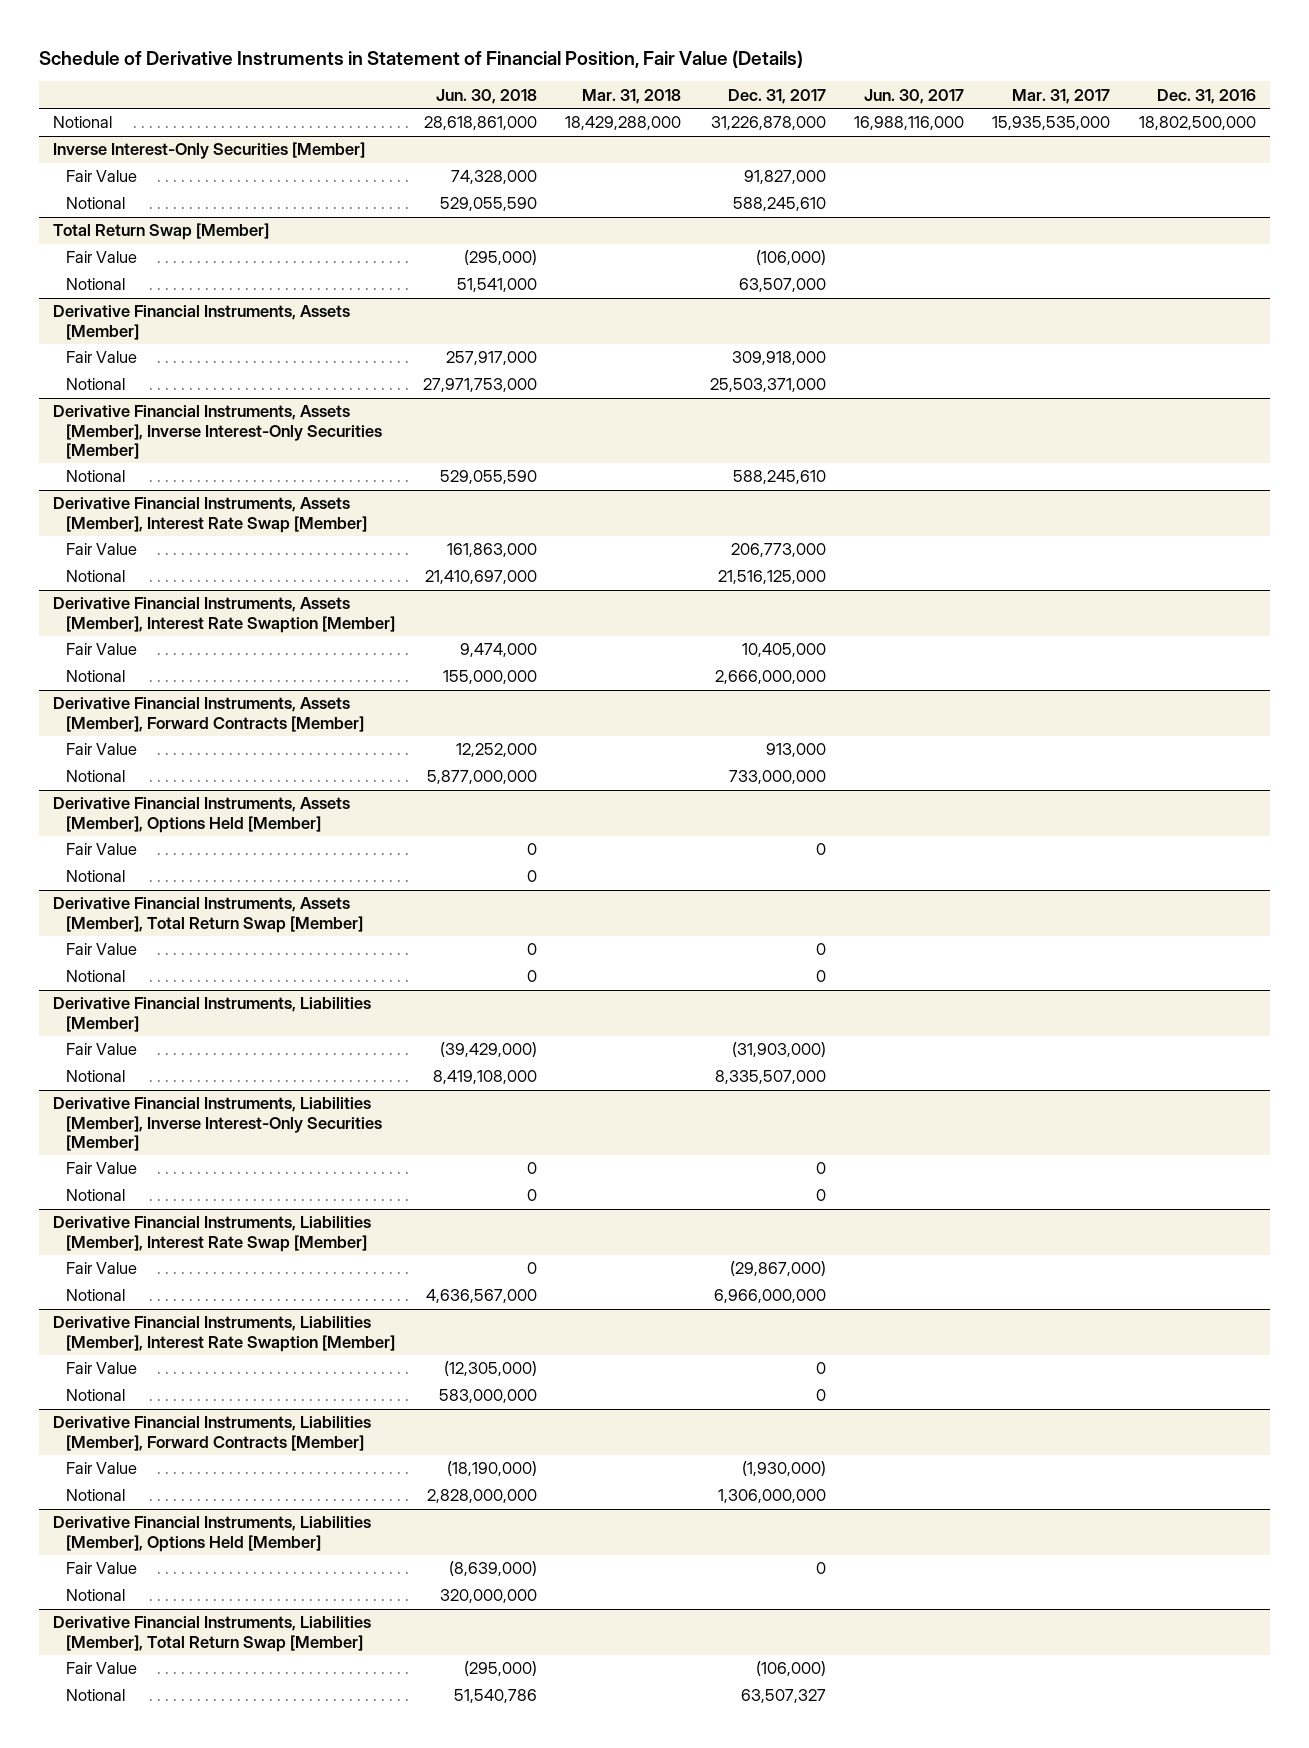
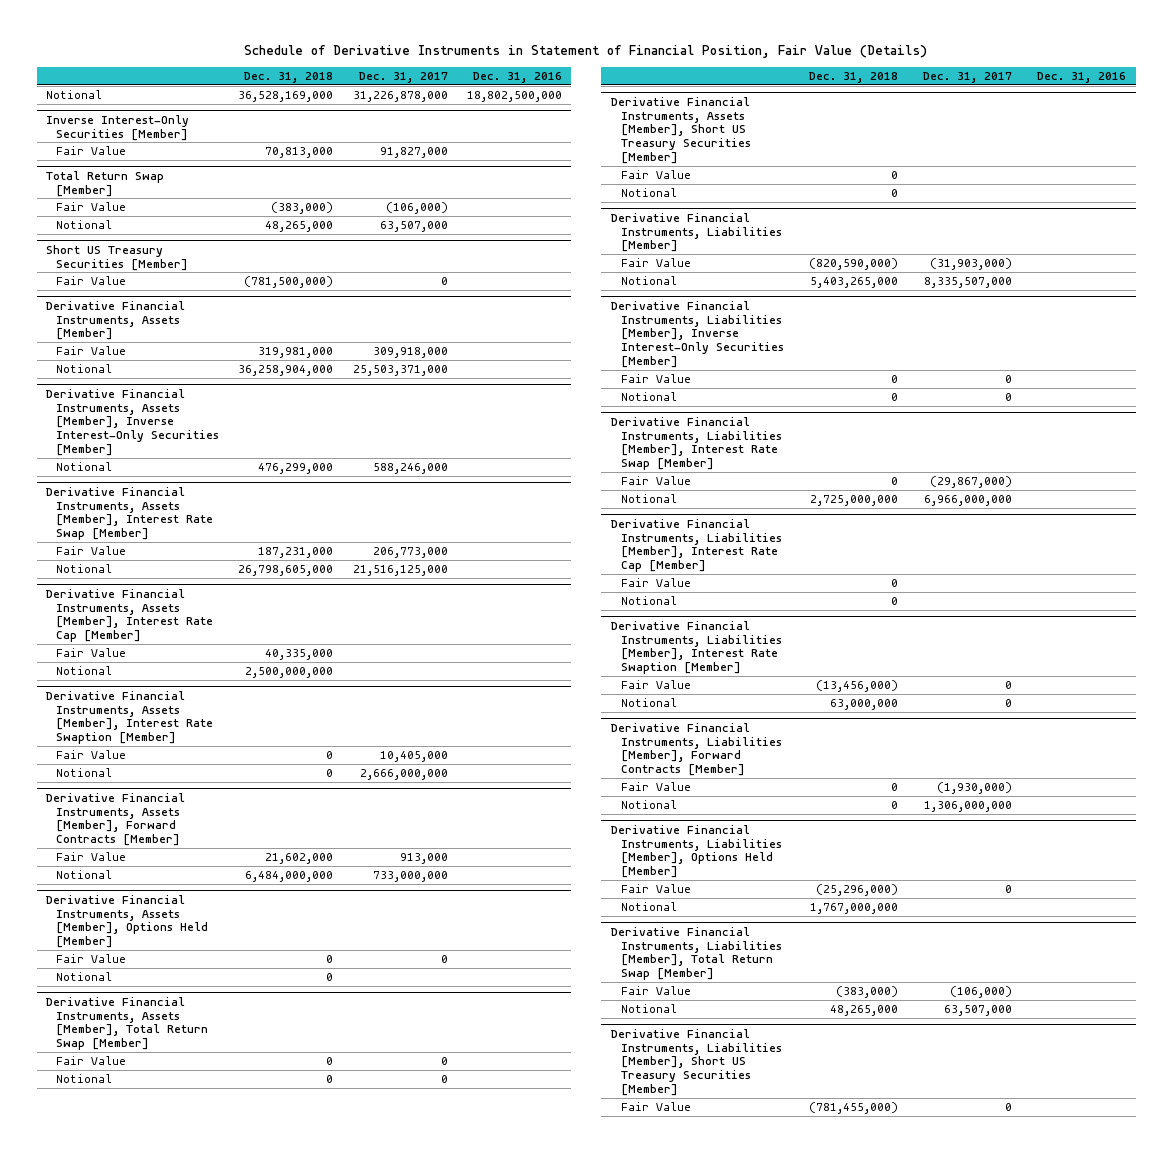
- | Jun. 30, 2018 | Mar. 31, 2018 | Dec. 31, 2017 | Jun. 30, 2017 | Mar. 31, 2017 | Dec. 31, 2016
+ | Dec. 31, 2018 | Dec. 31, 2017 | Dec. 31, 2016
@ Inverse Interest-Only Securities [Member]
- Notional | 529,055,590 | | 588,245,610 | | |
+ Short US Treasury Securities [Member]
+ Fair Value | (781,500,000) | 0 |
@ Derivative Financial Instruments, Assets [Member], Inverse Interest-Only Securities [Member]
- Notional | 529,055,590 | | 588,245,610 | | |
+ Notional | 476,299,000 | 588,246,000 |
+ Derivative Financial Instruments, Assets [Member], Interest Rate Cap [Member]
+ Fair Value | 40,335,000 | |
+ Notional | 2,500,000,000 | |
+ Derivative Financial Instruments, Assets [Member], Short US Treasury Securities [Member]
+ Fair Value | 0 | |
+ Notional | 0 | |
+ Derivative Financial Instruments, Liabilities [Member], Interest Rate Cap [Member]
+ Fair Value | 0 | |
+ Notional | 0 | |
@ Derivative Financial Instruments, Liabilities [Member], Total Return Swap [Member]
- Notional | 51,540,786 | | 63,507,327 | | |
+ Notional | 48,265,000 | 63,507,000 |
+ Derivative Financial Instruments, Liabilities [Member], Short US Treasury Securities [Member]
+ Fair Value | (781,455,000) | 0 |

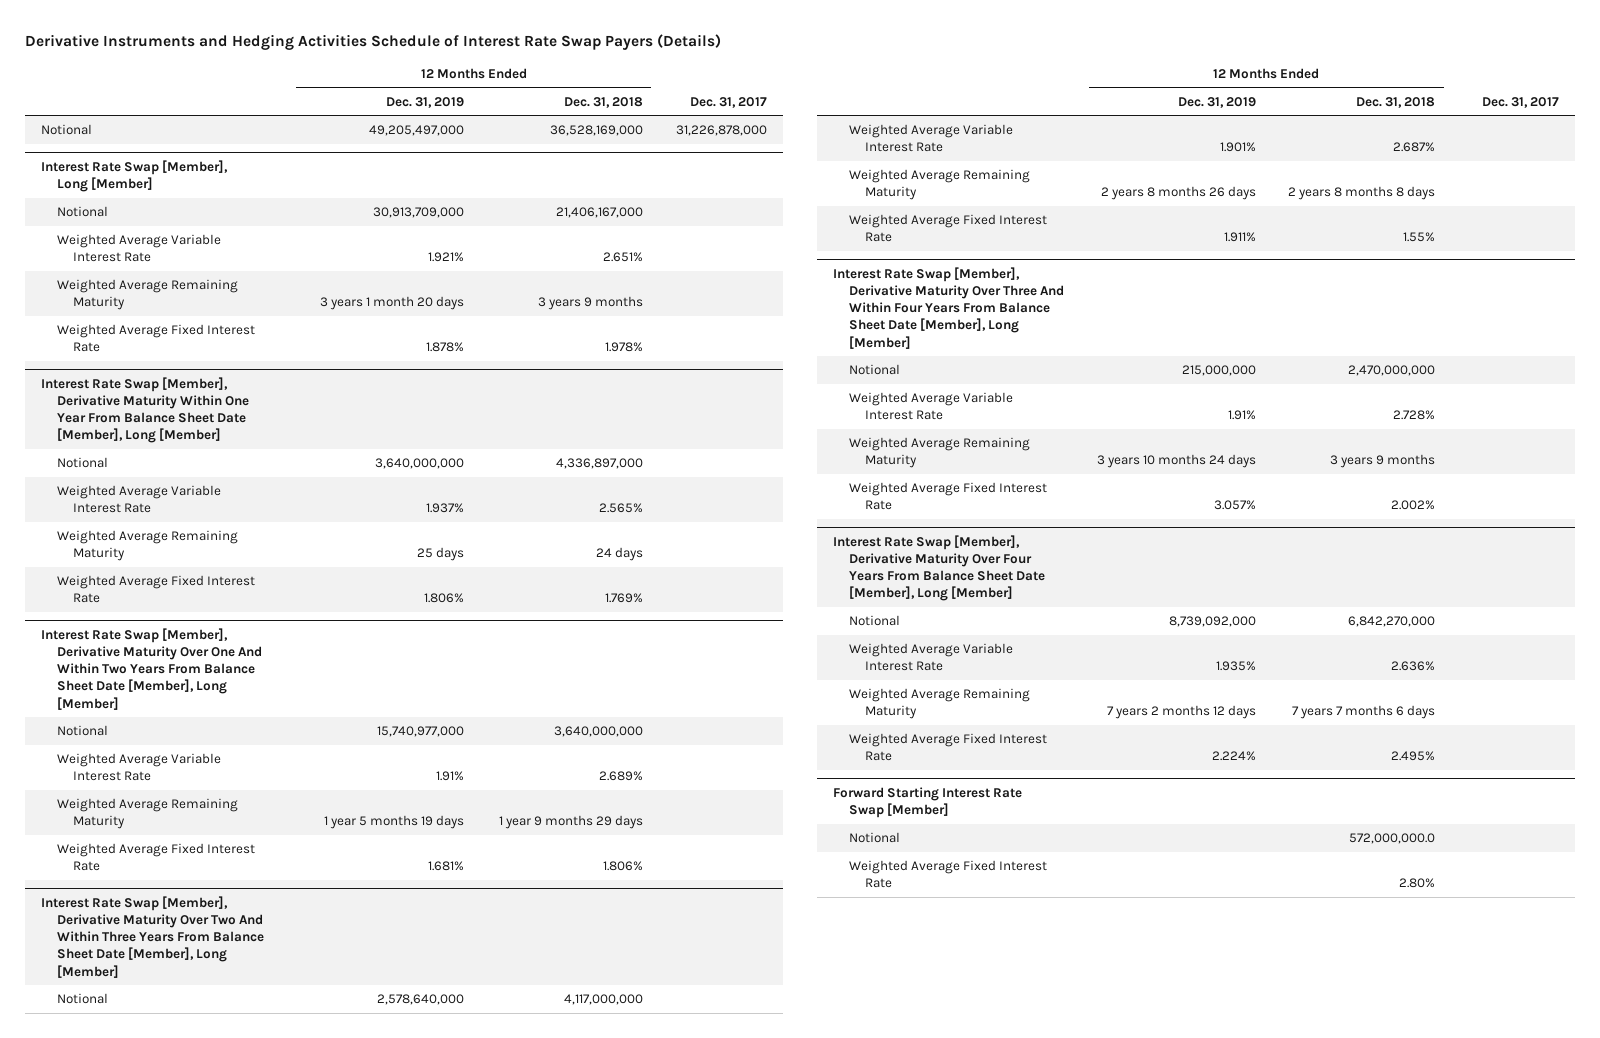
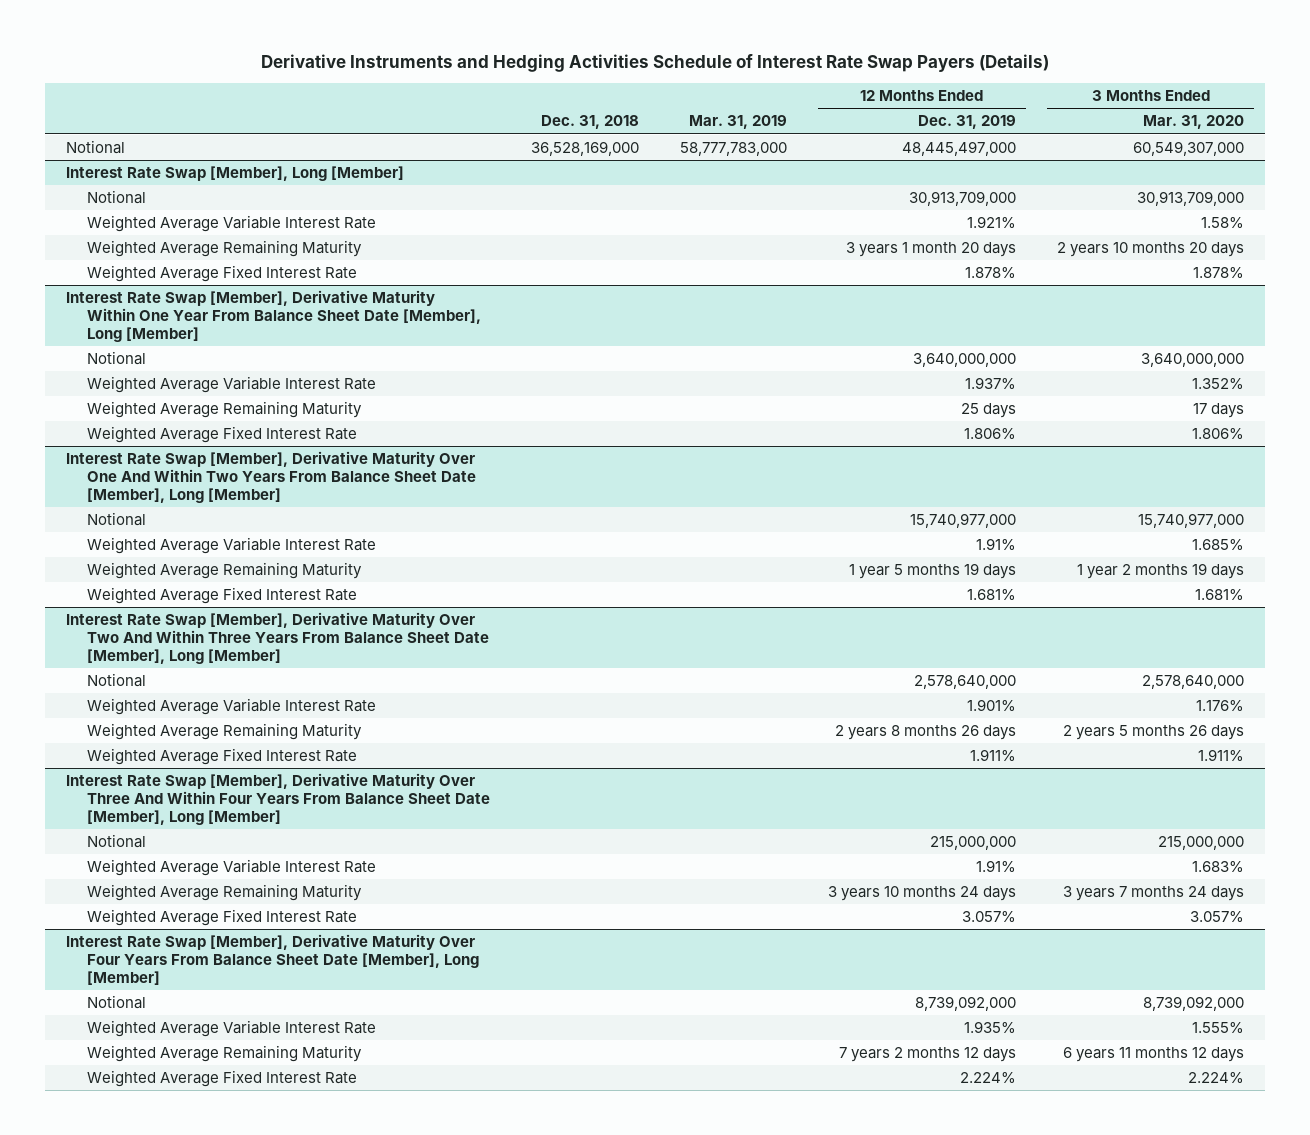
- | 12 Months Ended Dec. 31, 2019 | 12 Months Ended Dec. 31, 2018 | Dec. 31, 2017
+ | Dec. 31, 2018 | Mar. 31, 2019 | 12 Months Ended Dec. 31, 2019 | 3 Months Ended Mar. 31, 2020
- Notional | 49,205,497,000 | 36,528,169,000 | 31,226,878,000
+ Notional | 36,528,169,000 | 58,777,783,000 | 48,445,497,000 | 60,549,307,000
- Forward Starting Interest Rate Swap [Member]
- Notional | | 572,000,000.0 |
- Weighted Average Fixed Interest Rate | | 2.80% |

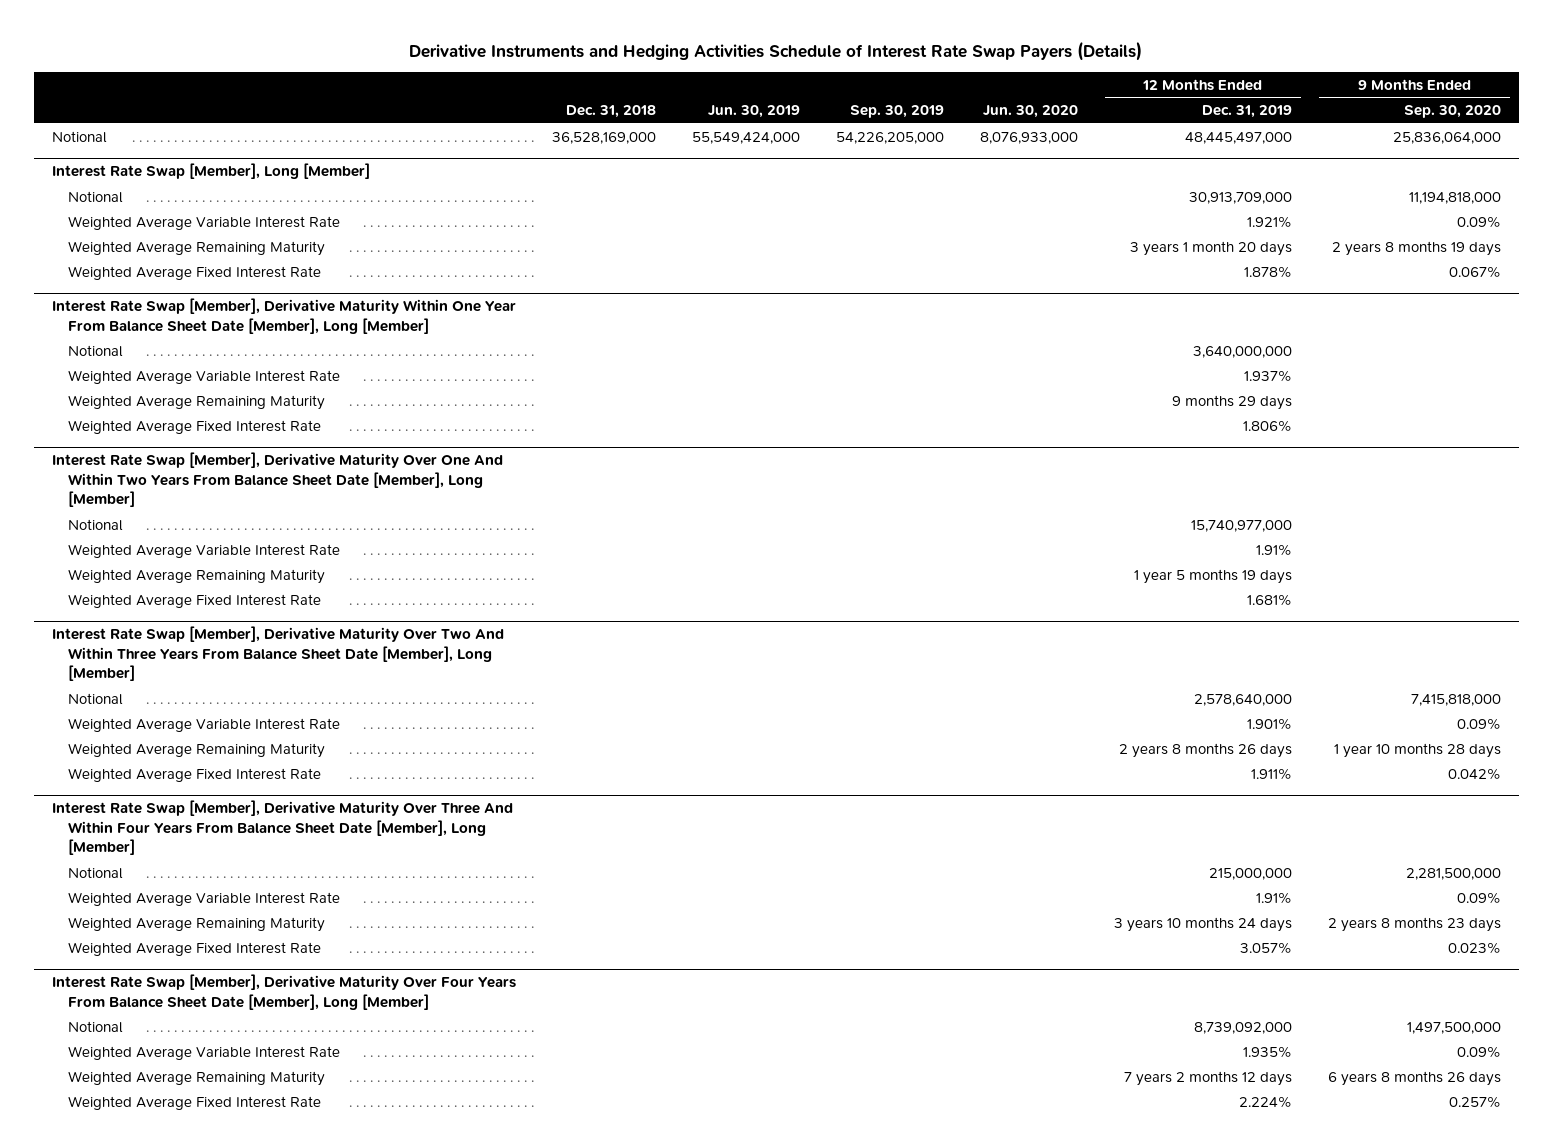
- | Dec. 31, 2018 | Mar. 31, 2019 | 12 Months Ended Dec. 31, 2019 | 3 Months Ended Mar. 31, 2020
+ | Dec. 31, 2018 | Jun. 30, 2019 | Sep. 30, 2019 | Jun. 30, 2020 | 12 Months Ended Dec. 31, 2019 | 9 Months Ended Sep. 30, 2020
@ Interest Rate Swap [Member], Derivative Maturity Within One Year From Balance Sheet Date [Member], Long [Member]
- Weighted Average Remaining Maturity | | | 25 days | 17 days
+ Weighted Average Remaining Maturity | | | | | 9 months 29 days |

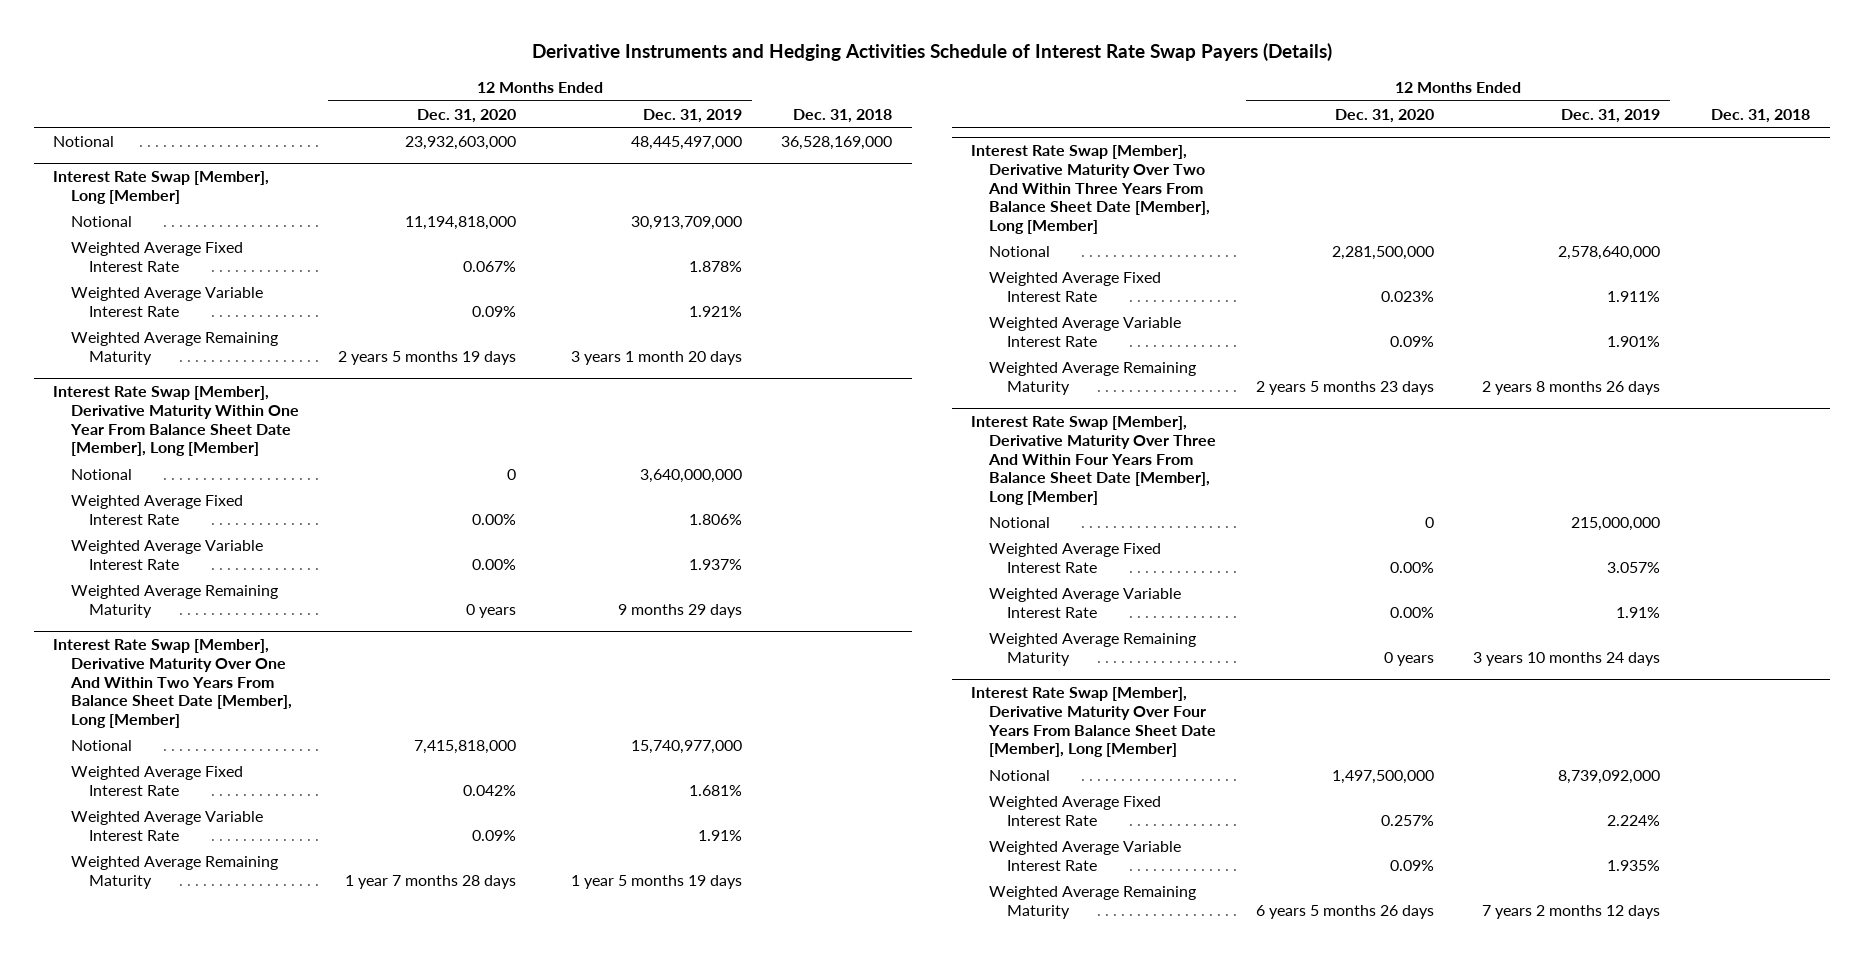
- | Dec. 31, 2018 | Jun. 30, 2019 | Sep. 30, 2019 | Jun. 30, 2020 | 12 Months Ended Dec. 31, 2019 | 9 Months Ended Sep. 30, 2020
+ | 12 Months Ended Dec. 31, 2020 | 12 Months Ended Dec. 31, 2019 | Dec. 31, 2018
@ Interest Rate Swap [Member], Long [Member]
moved up: Weighted Average Fixed Interest Rate | 0.067% | 1.878% |
@ Interest Rate Swap [Member], Derivative Maturity Within One Year From Balance Sheet Date [Member], Long [Member]
moved up: Weighted Average Fixed Interest Rate | 0.00% | 1.806% |
@ Interest Rate Swap [Member], Derivative Maturity Over One And Within Two Years From Balance Sheet Date [Member], Long [Member]
moved up: Weighted Average Fixed Interest Rate | 0.042% | 1.681% |
@ Interest Rate Swap [Member], Derivative Maturity Over Two And Within Three Years From Balance Sheet Date [Member], Long [Member]
moved up: Weighted Average Fixed Interest Rate | 0.023% | 1.911% |
@ Interest Rate Swap [Member], Derivative Maturity Over Three And Within Four Years From Balance Sheet Date [Member], Long [Member]
moved up: Weighted Average Fixed Interest Rate | 0.00% | 3.057% |
@ Interest Rate Swap [Member], Derivative Maturity Over Four Years From Balance Sheet Date [Member], Long [Member]
moved up: Weighted Average Fixed Interest Rate | 0.257% | 2.224% |

